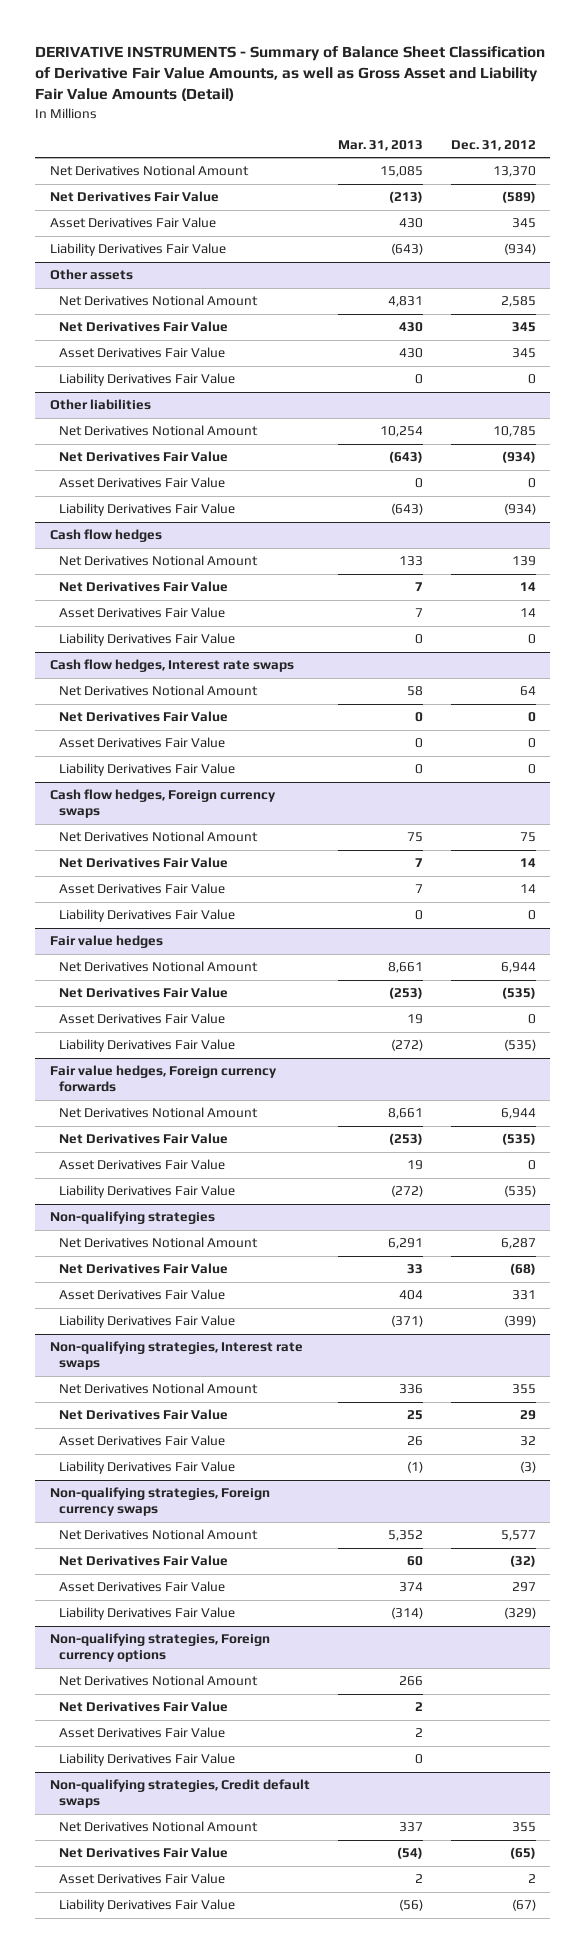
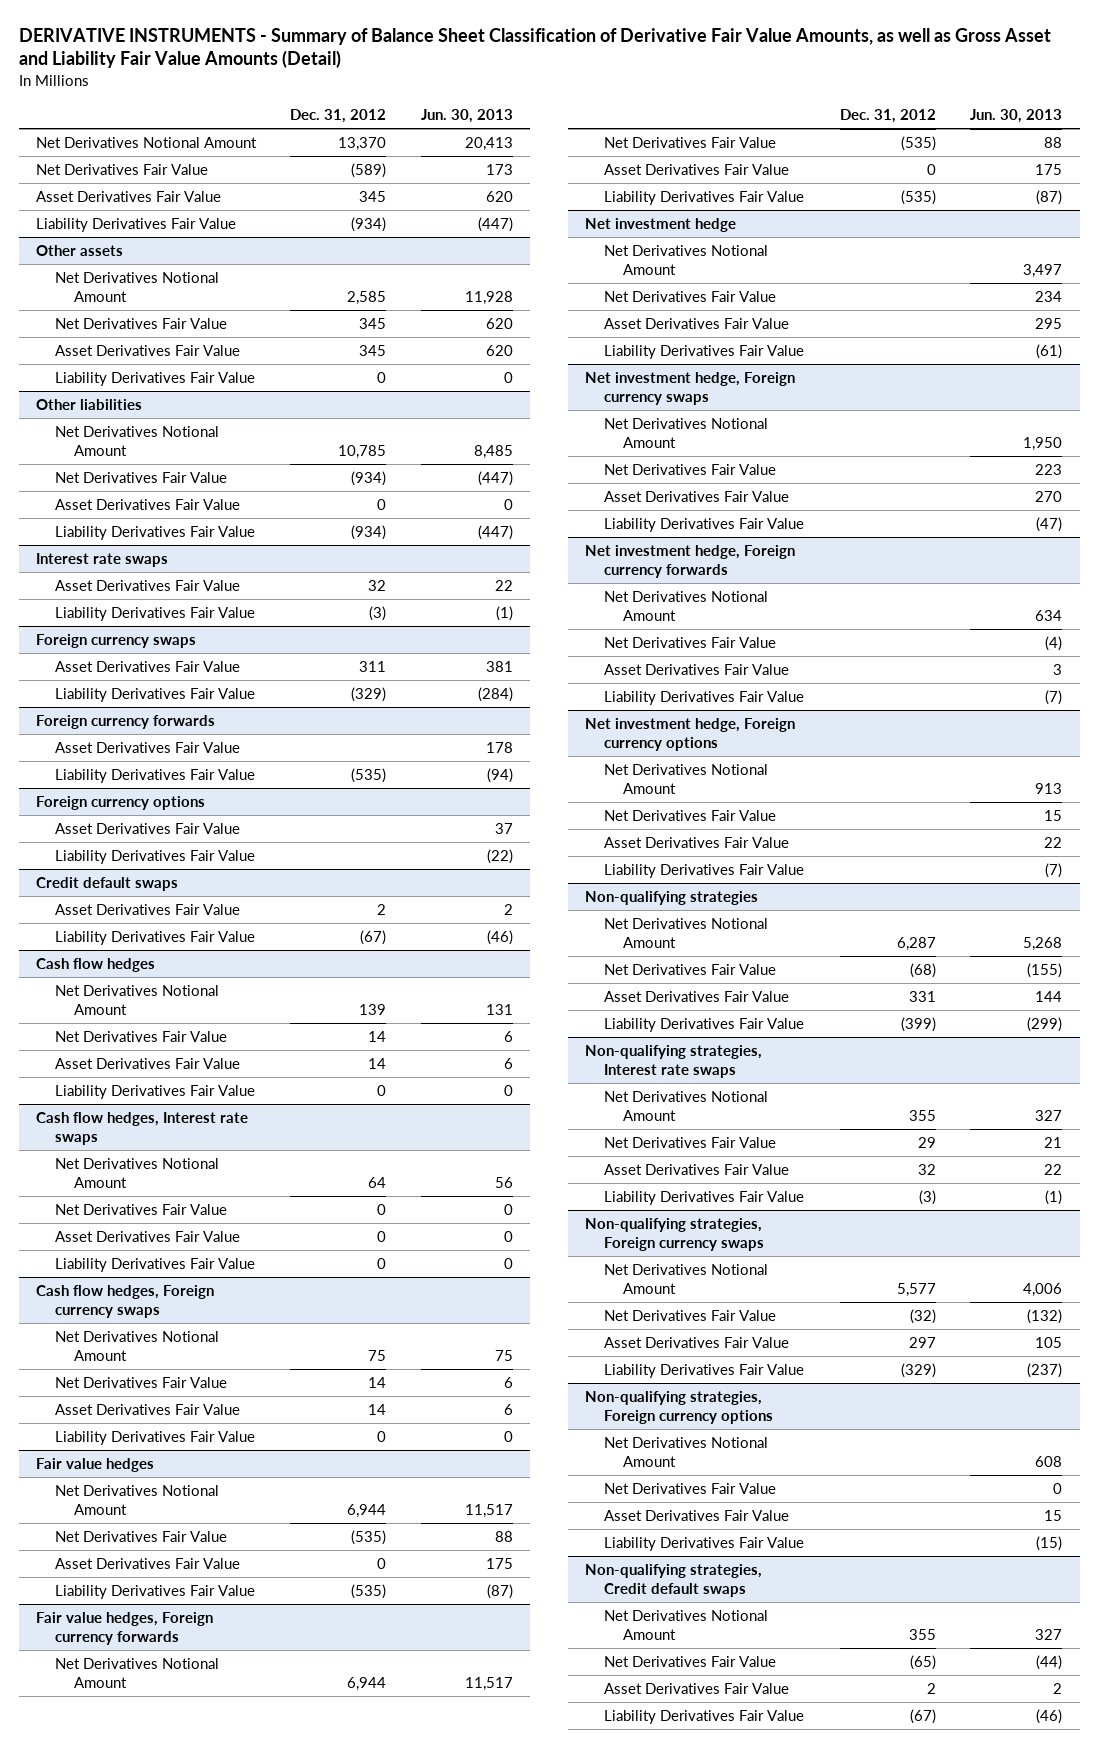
- | Mar. 31, 2013 | Dec. 31, 2012
+ | Dec. 31, 2012 | Jun. 30, 2013
+ Interest rate swaps
+ Asset Derivatives Fair Value | 32 | 22
+ Liability Derivatives Fair Value | (3) | (1)
+ Foreign currency swaps
+ Asset Derivatives Fair Value | 311 | 381
+ Liability Derivatives Fair Value | (329) | (284)
+ Foreign currency forwards
+ Asset Derivatives Fair Value | | 178
+ Liability Derivatives Fair Value | (535) | (94)
+ Foreign currency options
+ Asset Derivatives Fair Value | | 37
+ Liability Derivatives Fair Value | | (22)
+ Credit default swaps
+ Asset Derivatives Fair Value | 2 | 2
+ Liability Derivatives Fair Value | (67) | (46)
+ Net investment hedge
+ Net Derivatives Notional Amount | | 3,497
+ Net Derivatives Fair Value | | 234
+ Asset Derivatives Fair Value | | 295
+ Liability Derivatives Fair Value | | (61)
+ Net investment hedge, Foreign currency swaps
+ Net Derivatives Notional Amount | | 1,950
+ Net Derivatives Fair Value | | 223
+ Asset Derivatives Fair Value | | 270
+ Liability Derivatives Fair Value | | (47)
+ Net investment hedge, Foreign currency forwards
+ Net Derivatives Notional Amount | | 634
+ Net Derivatives Fair Value | | (4)
+ Asset Derivatives Fair Value | | 3
+ Liability Derivatives Fair Value | | (7)
+ Net investment hedge, Foreign currency options
+ Net Derivatives Notional Amount | | 913
+ Net Derivatives Fair Value | | 15
+ Asset Derivatives Fair Value | | 22
+ Liability Derivatives Fair Value | | (7)

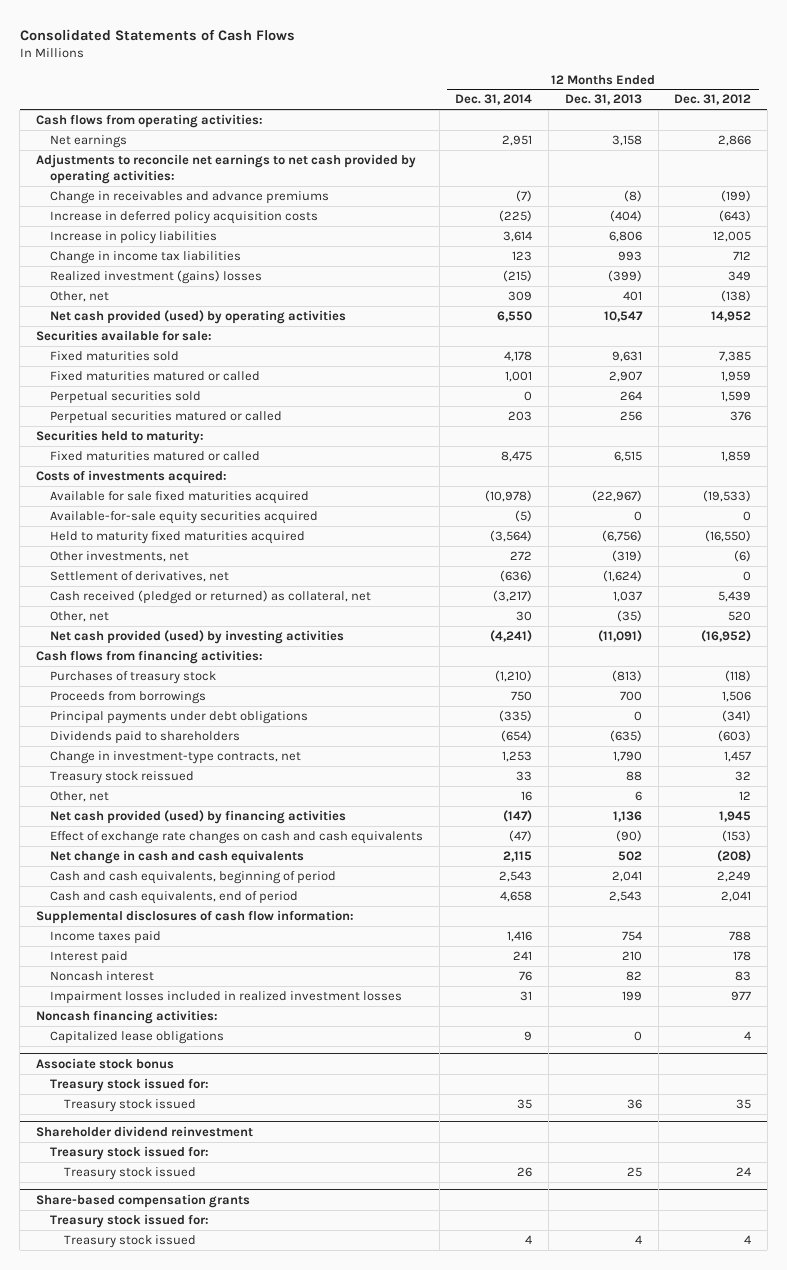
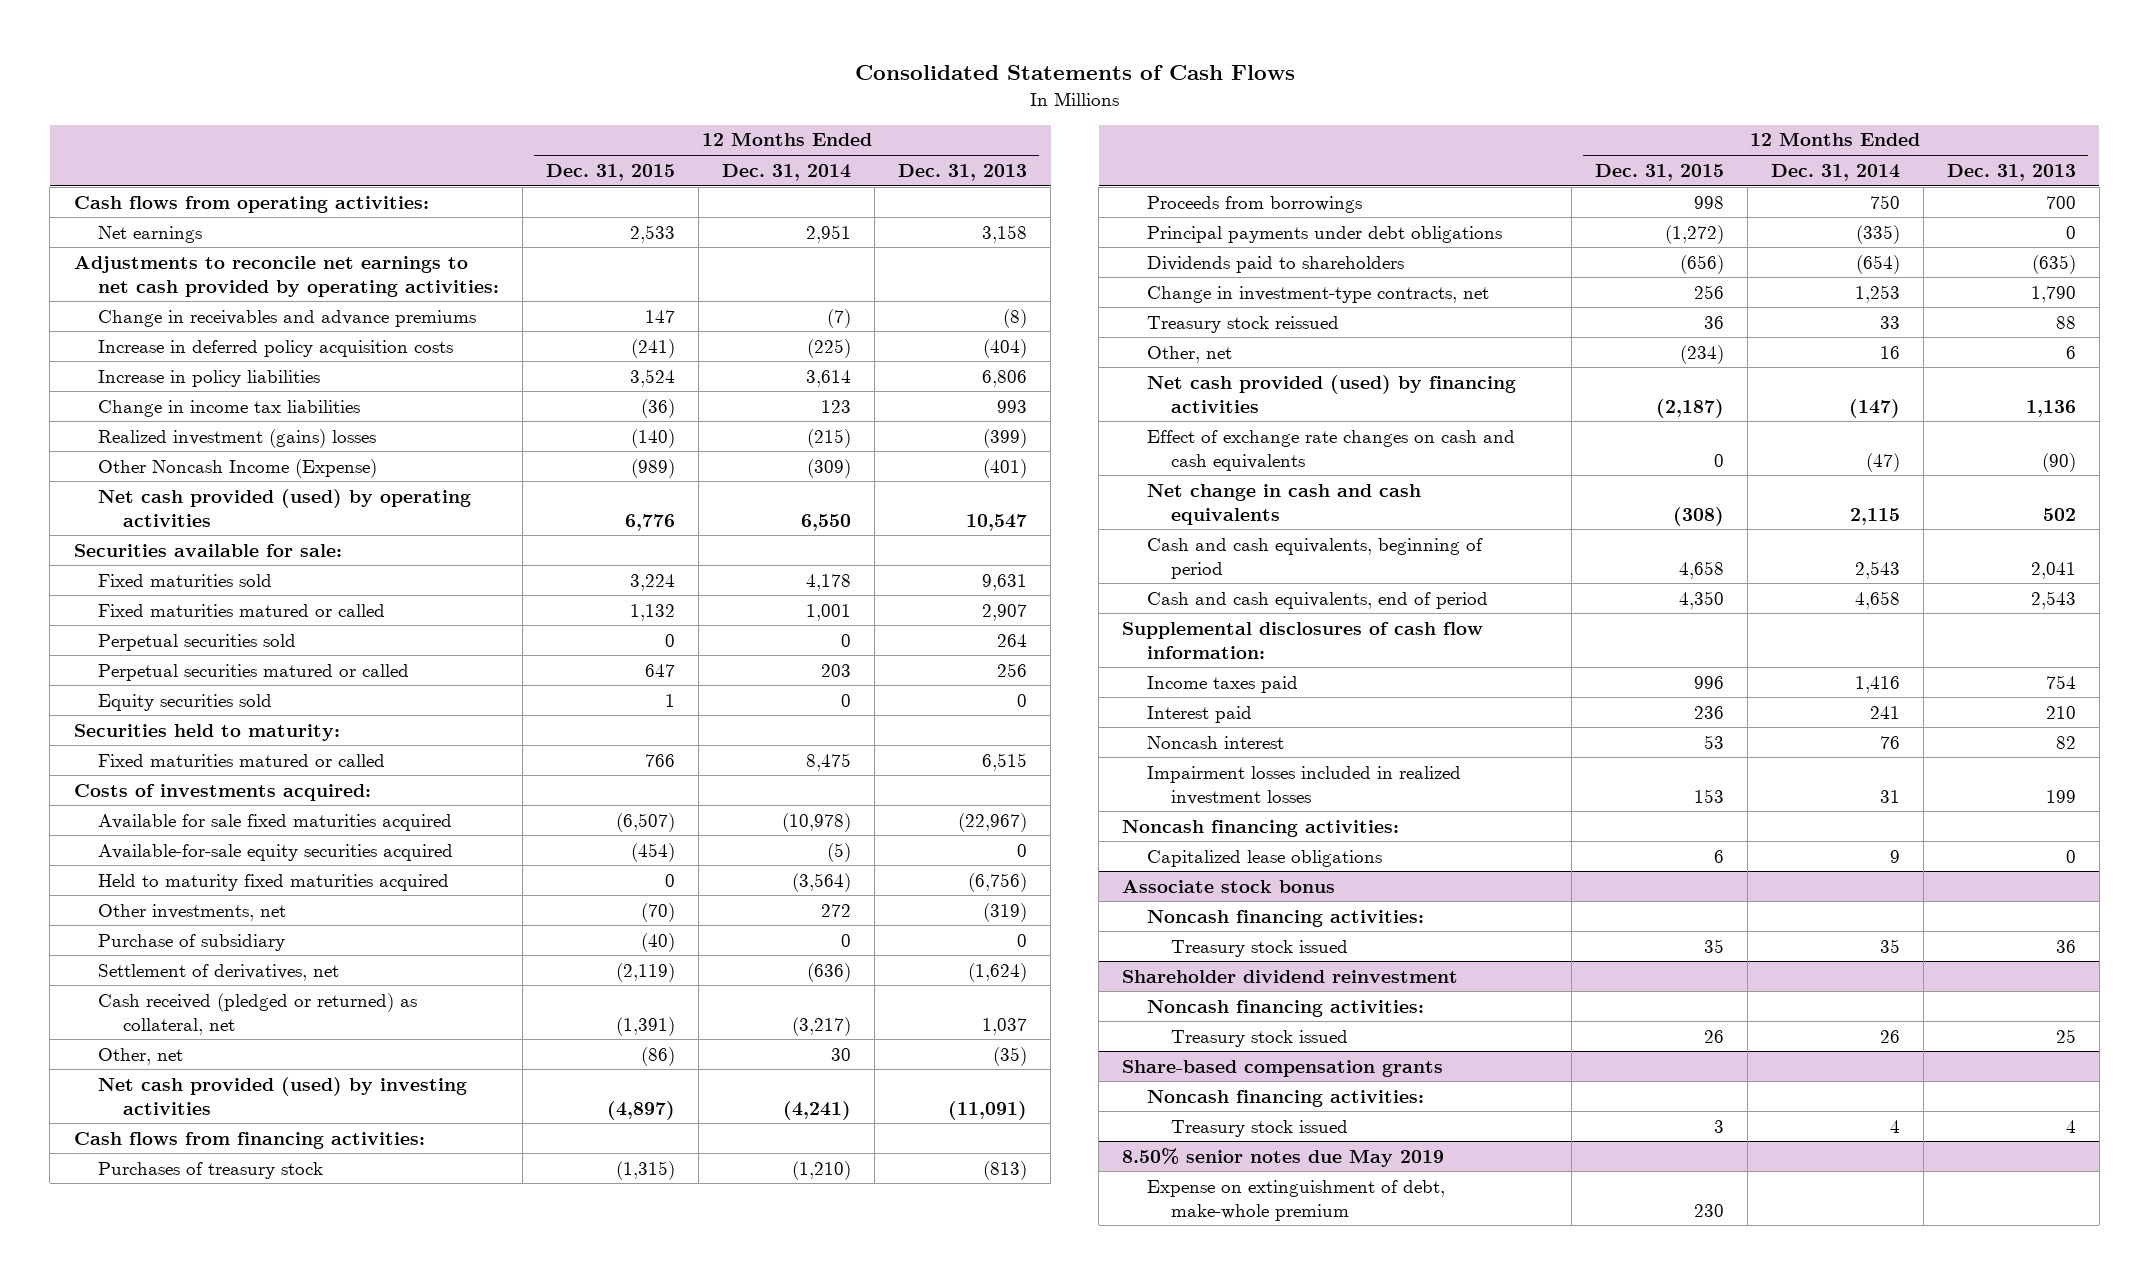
- | 12 Months Ended Dec. 31, 2014 | 12 Months Ended Dec. 31, 2013 | 12 Months Ended Dec. 31, 2012
+ | 12 Months Ended Dec. 31, 2015 | 12 Months Ended Dec. 31, 2014 | 12 Months Ended Dec. 31, 2013
- Other, net | 309 | 401 | (138)
+ Other Noncash Income (Expense) | (989) | (309) | (401)
+ Equity securities sold | 1 | 0 | 0
+ Purchase of subsidiary | (40) | 0 | 0
@ Associate stock bonus
- Treasury stock issued for:
+ Noncash financing activities:
@ Shareholder dividend reinvestment
- Treasury stock issued for:
+ Noncash financing activities:
@ Share-based compensation grants
- Treasury stock issued for:
+ Noncash financing activities:
+ 8.50% senior notes due May 2019
+ Expense on extinguishment of debt, make-whole premium | 230 | |

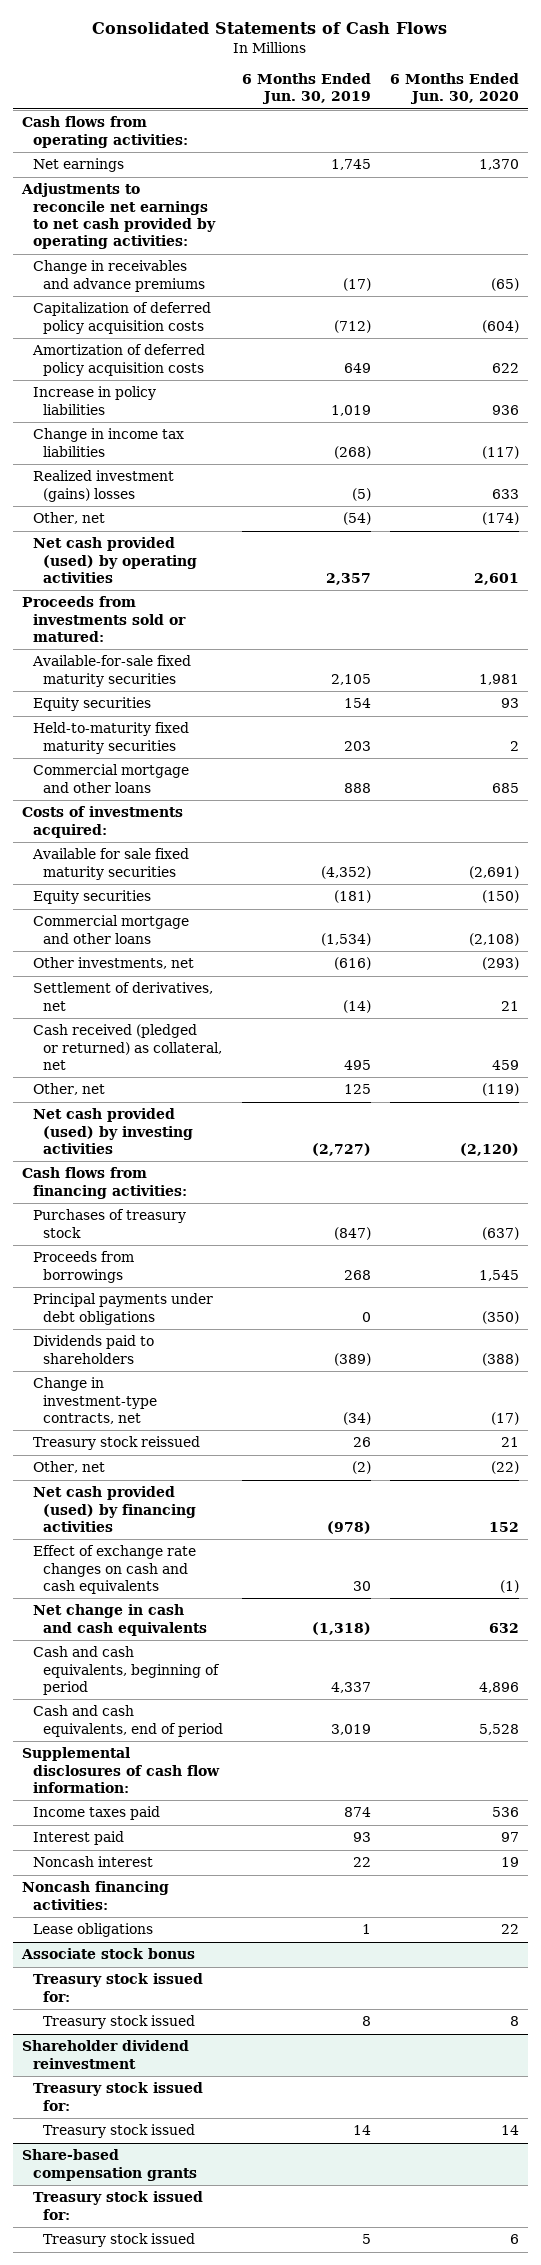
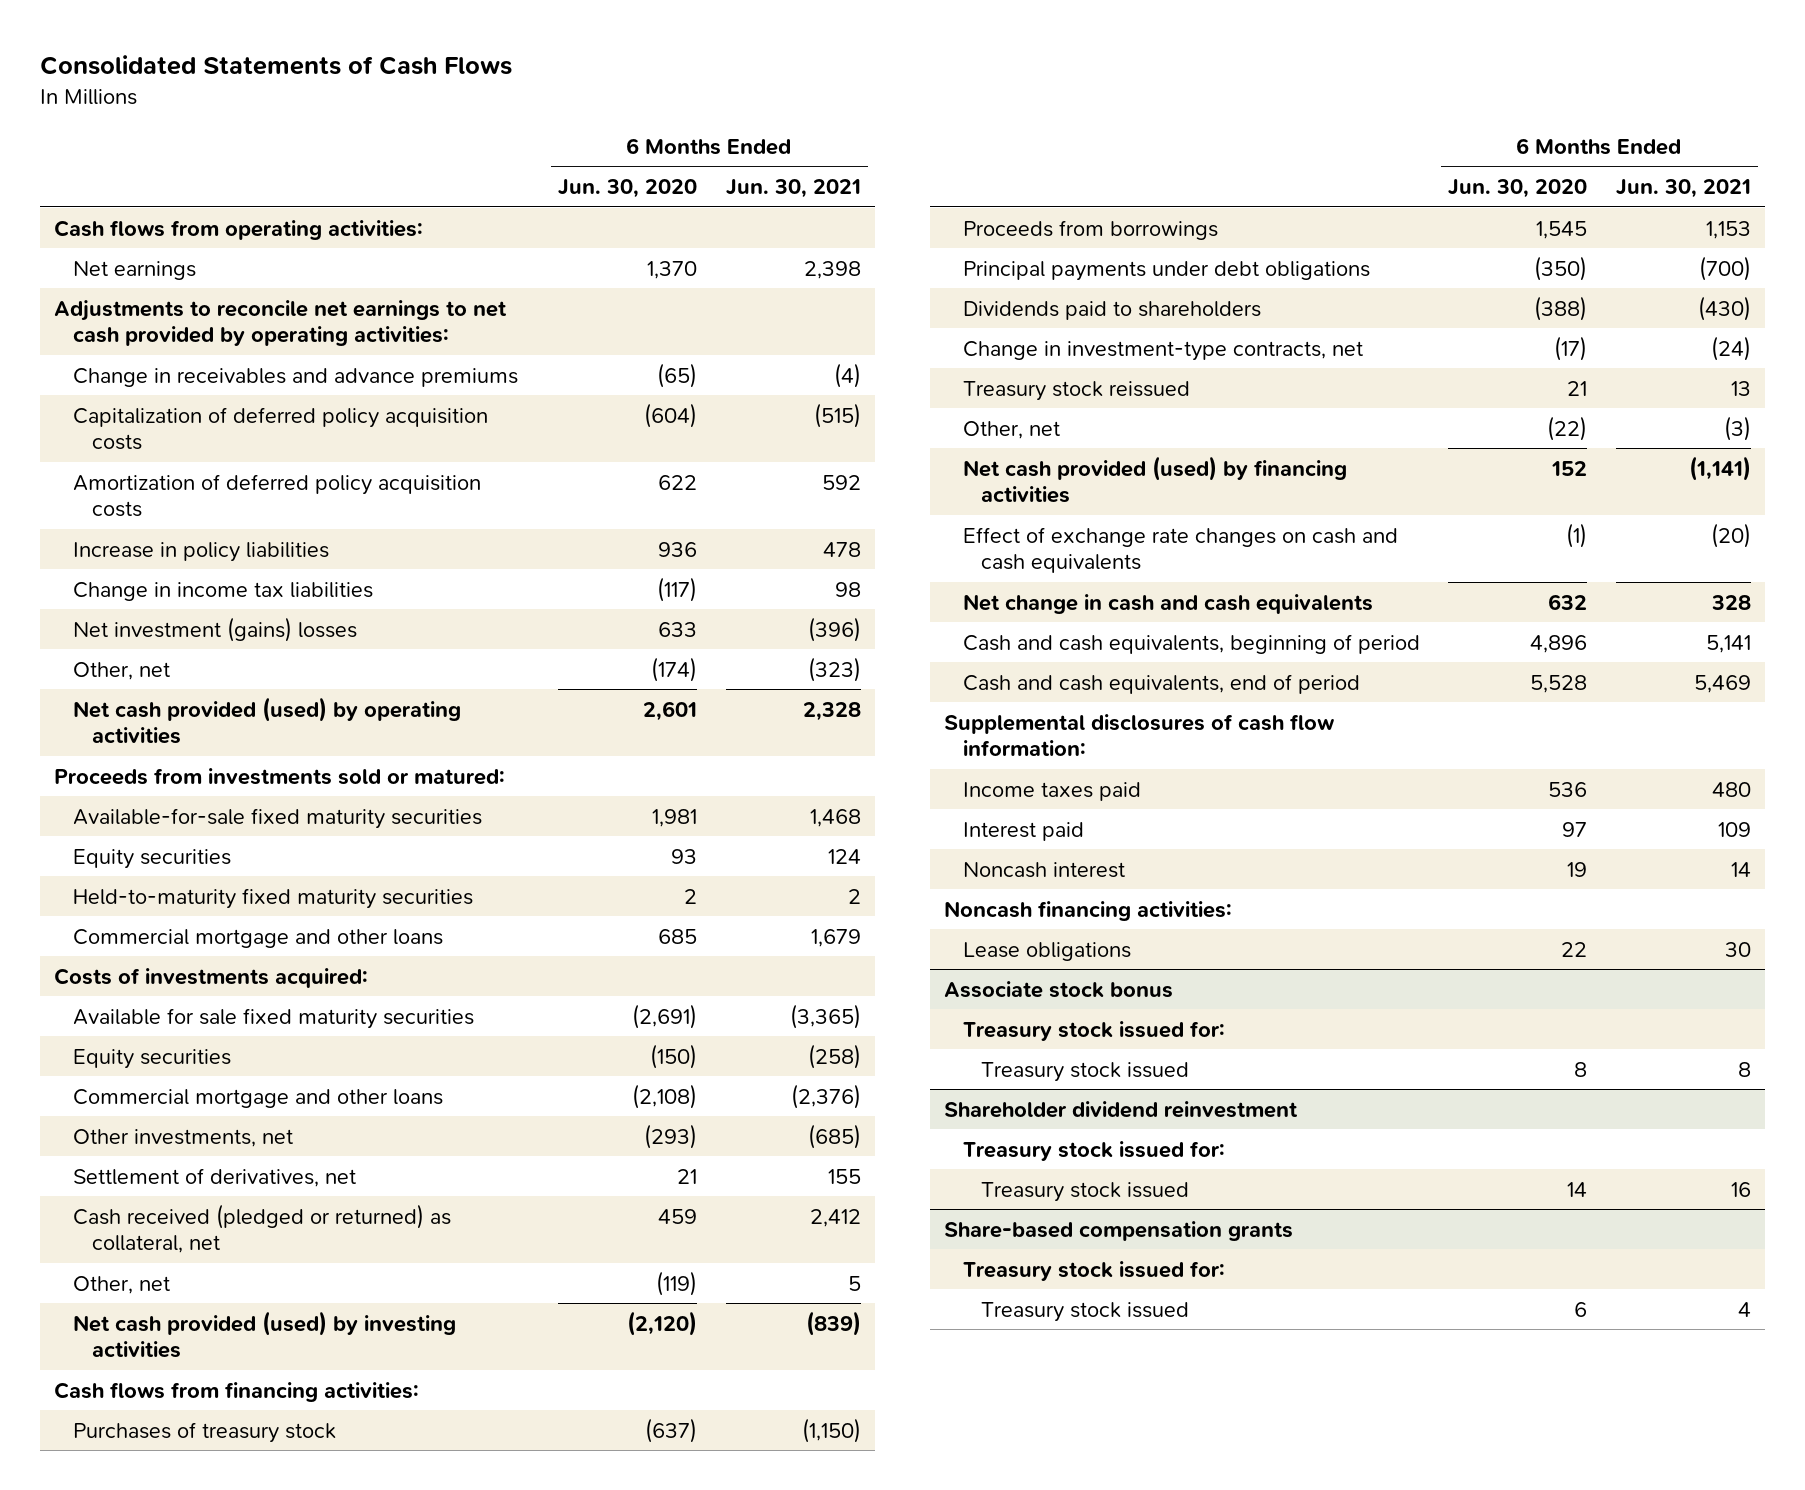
- | 6 Months Ended Jun. 30, 2019 | 6 Months Ended Jun. 30, 2020
+ | 6 Months Ended Jun. 30, 2020 | 6 Months Ended Jun. 30, 2021
- Realized investment (gains) losses | (5) | 633
+ Net investment (gains) losses | 633 | (396)

